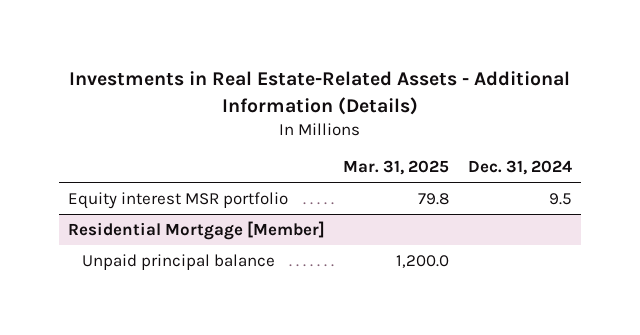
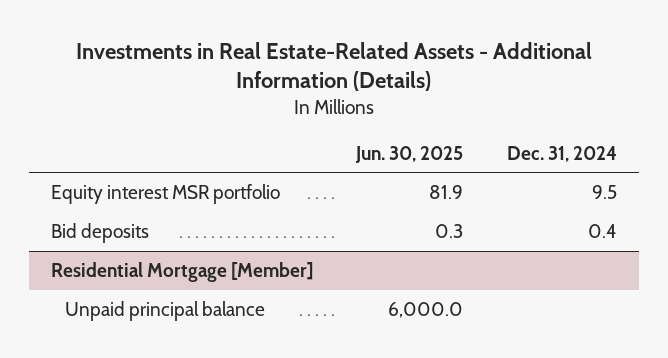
- | Mar. 31, 2025 | Dec. 31, 2024
+ | Jun. 30, 2025 | Dec. 31, 2024
+ Bid deposits | 0.3 | 0.4

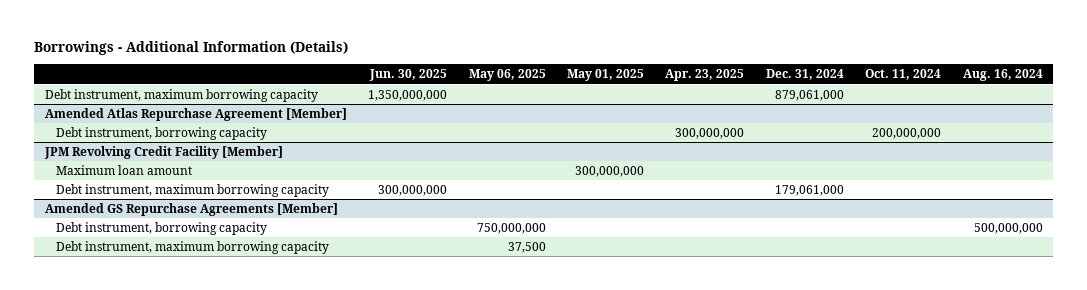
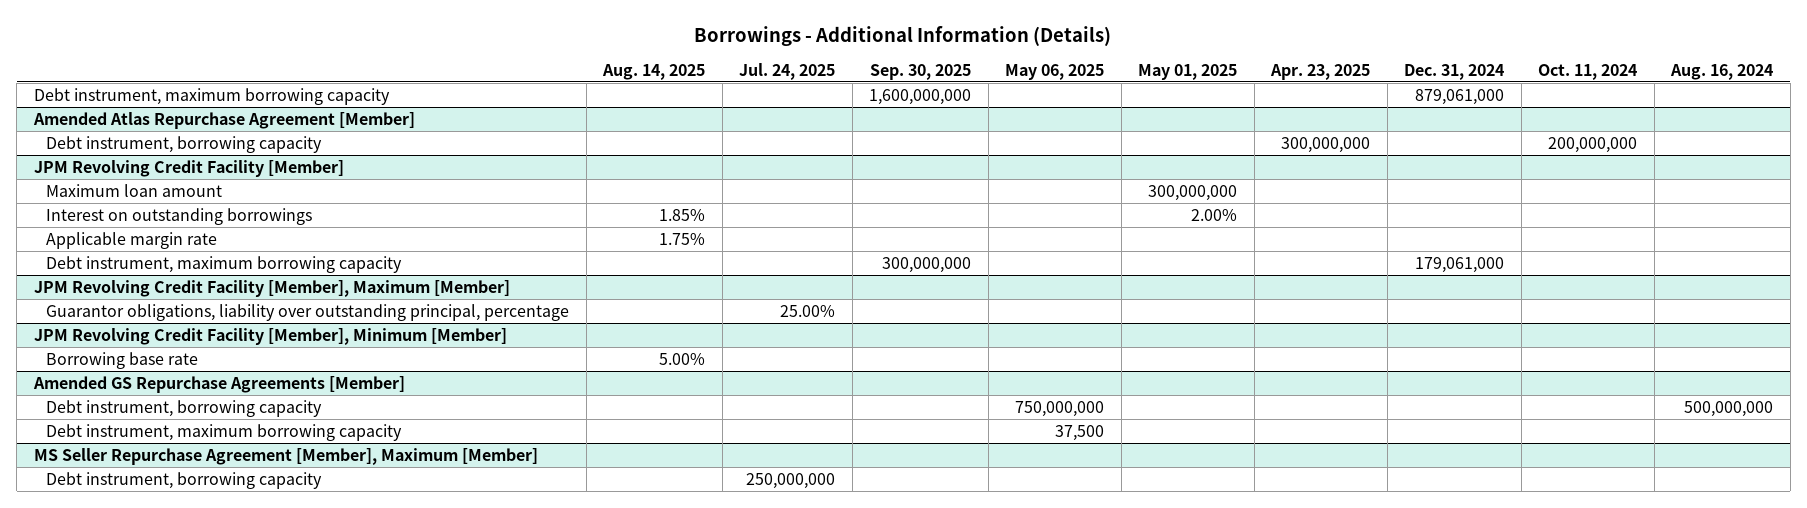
- | Jun. 30, 2025 | May 06, 2025 | May 01, 2025 | Apr. 23, 2025 | Dec. 31, 2024 | Oct. 11, 2024 | Aug. 16, 2024
+ | Aug. 14, 2025 | Jul. 24, 2025 | Sep. 30, 2025 | May 06, 2025 | May 01, 2025 | Apr. 23, 2025 | Dec. 31, 2024 | Oct. 11, 2024 | Aug. 16, 2024
@ JPM Revolving Credit Facility [Member]
+ Interest on outstanding borrowings | 1.85% | | | | 2.00% | | | |
+ Applicable margin rate | 1.75% | | | | | | | |
+ JPM Revolving Credit Facility [Member], Maximum [Member]
+ Guarantor obligations, liability over outstanding principal, percentage | | 25.00% | | | | | | |
+ JPM Revolving Credit Facility [Member], Minimum [Member]
+ Borrowing base rate | 5.00% | | | | | | | |
+ MS Seller Repurchase Agreement [Member], Maximum [Member]
+ Debt instrument, borrowing capacity | | 250,000,000 | | | | | | |

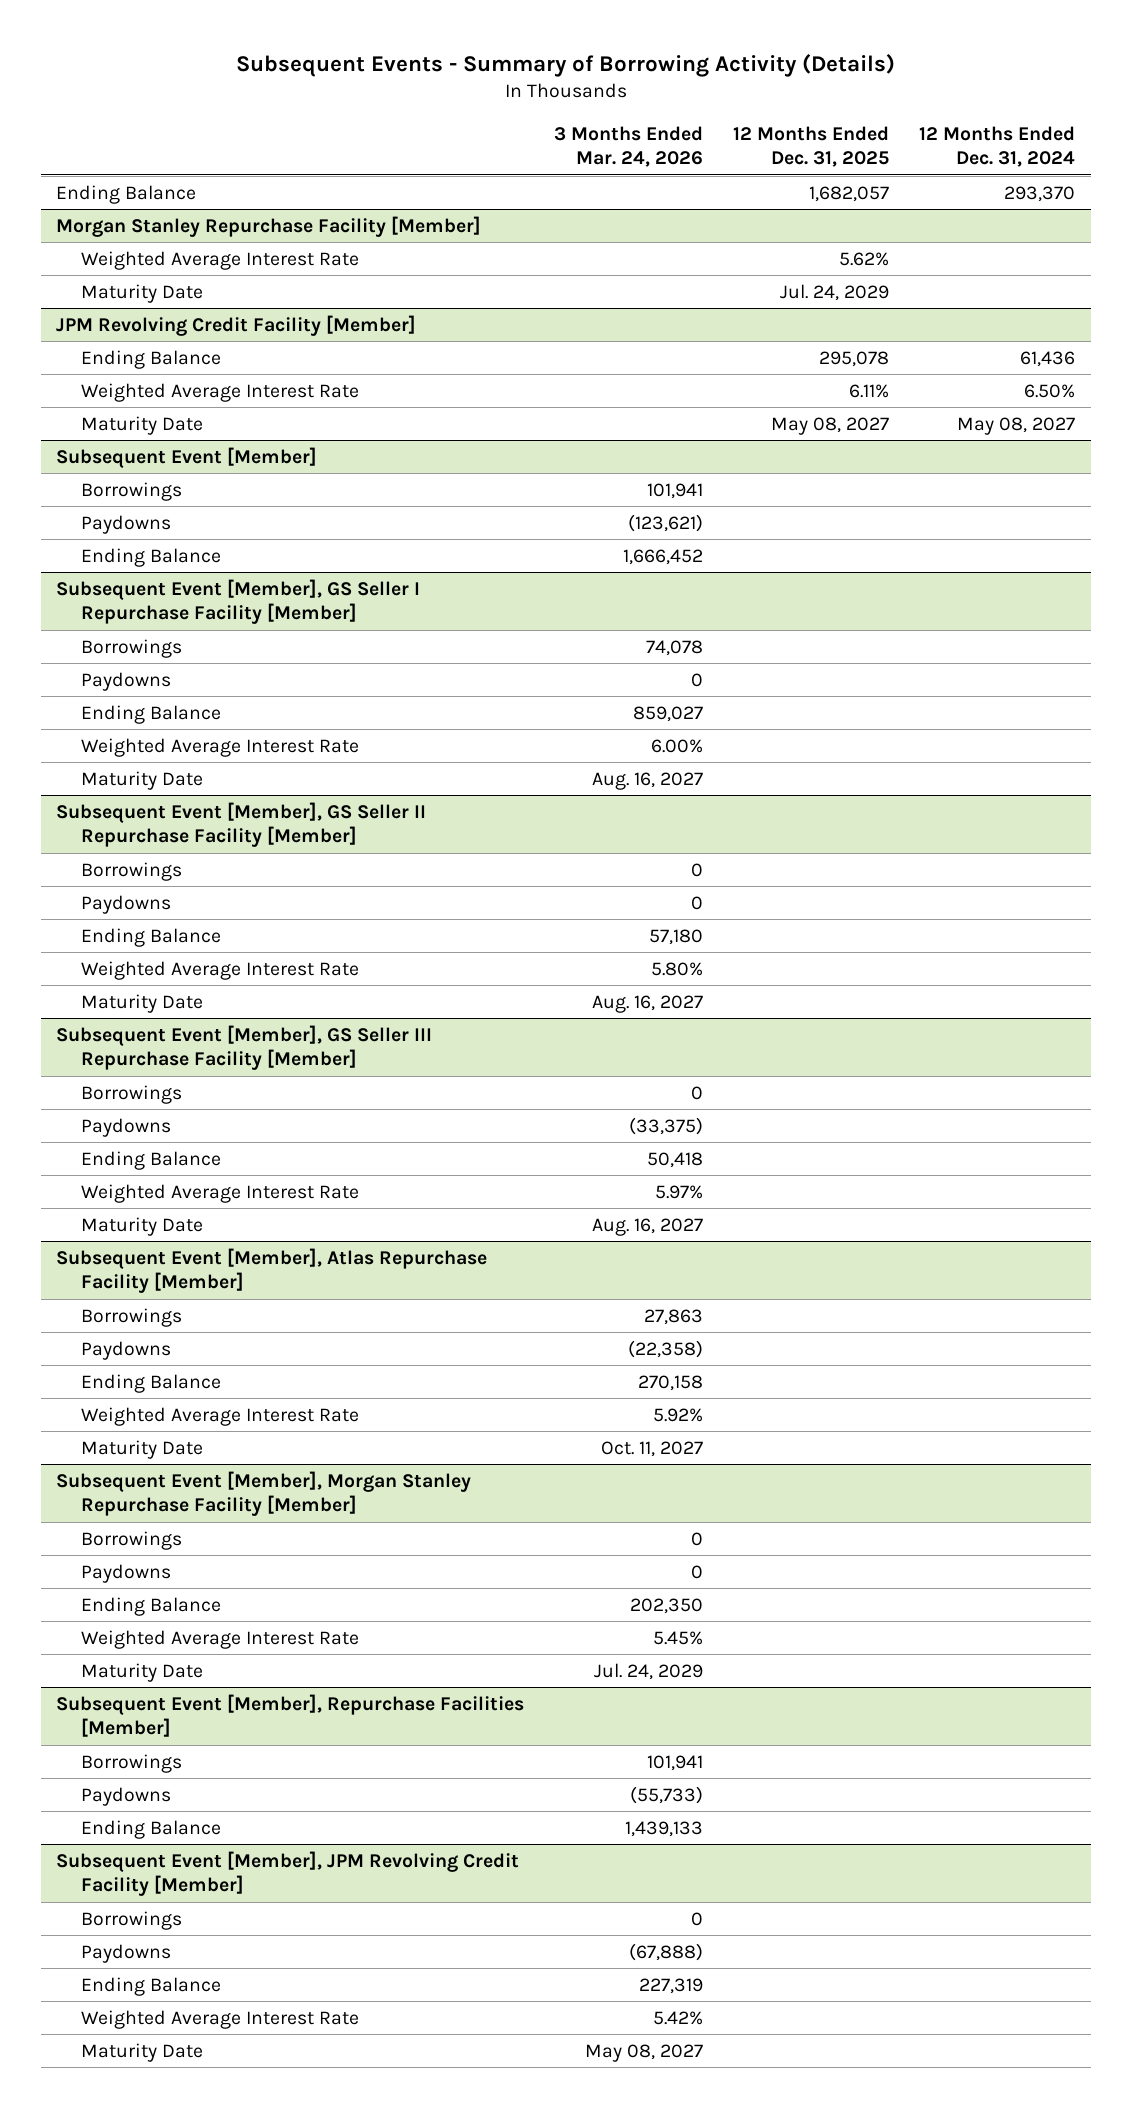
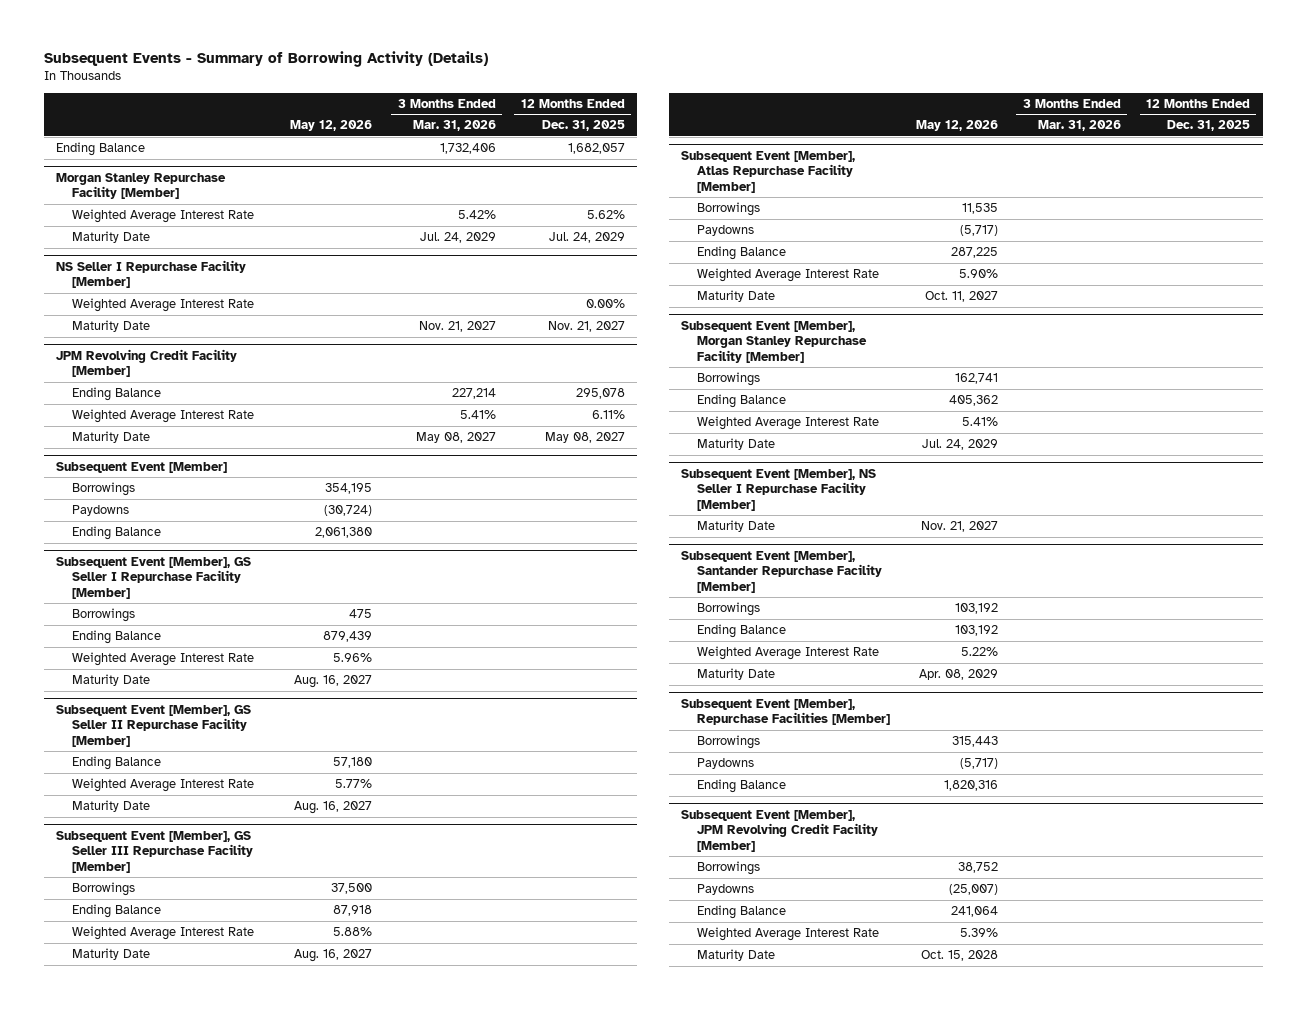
- | 3 Months Ended Mar. 24, 2026 | 12 Months Ended Dec. 31, 2025 | 12 Months Ended Dec. 31, 2024
+ | May 12, 2026 | 3 Months Ended Mar. 31, 2026 | 12 Months Ended Dec. 31, 2025
+ NS Seller I Repurchase Facility [Member]
+ Weighted Average Interest Rate | | | 0.00%
+ Maturity Date | | Nov. 21, 2027 | Nov. 21, 2027
@ Subsequent Event [Member], GS Seller I Repurchase Facility [Member]
- Paydowns | 0 | |
@ Subsequent Event [Member], GS Seller II Repurchase Facility [Member]
- Borrowings | 0 | |
- Paydowns | 0 | |
@ Subsequent Event [Member], GS Seller III Repurchase Facility [Member]
- Paydowns | (33,375) | |
@ Subsequent Event [Member], Morgan Stanley Repurchase Facility [Member]
- Paydowns | 0 | |
+ Subsequent Event [Member], NS Seller I Repurchase Facility [Member]
+ Maturity Date | Nov. 21, 2027 | |
+ Subsequent Event [Member], Santander Repurchase Facility [Member]
+ Borrowings | 103,192 | |
+ Ending Balance | 103,192 | |
+ Weighted Average Interest Rate | 5.22% | |
+ Maturity Date | Apr. 08, 2029 | |

